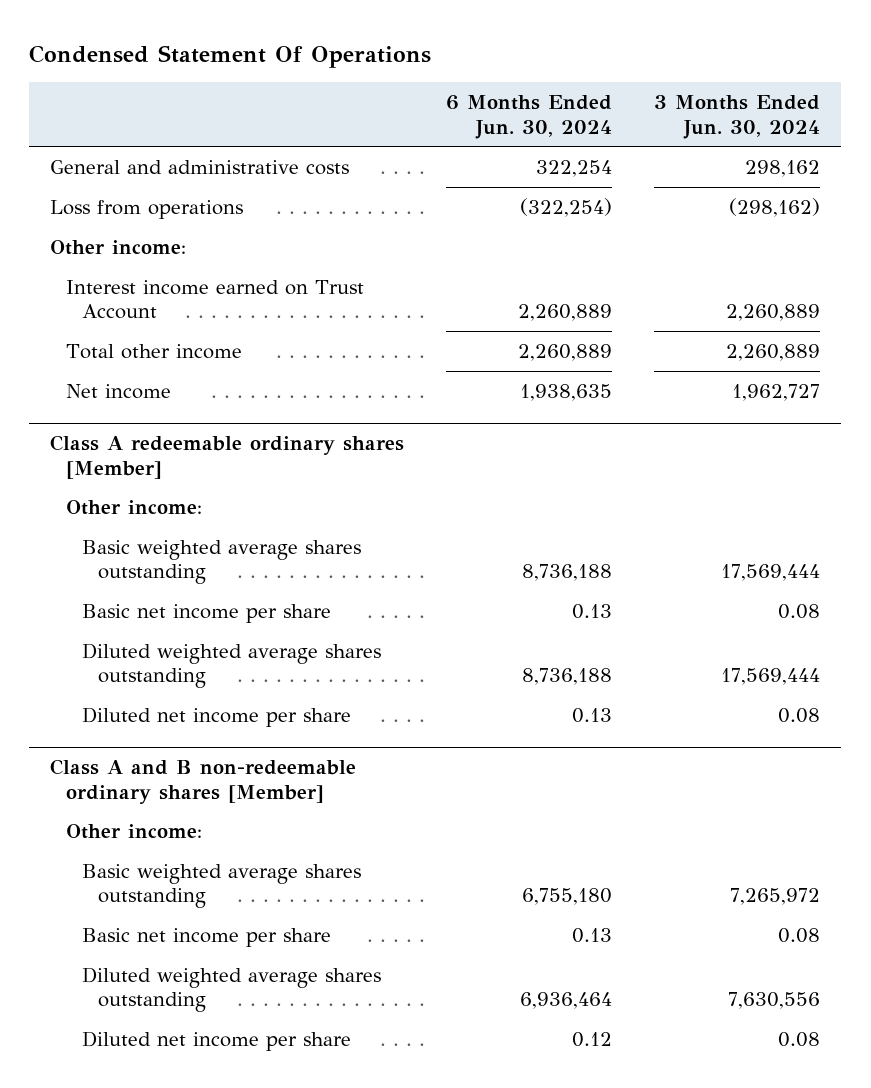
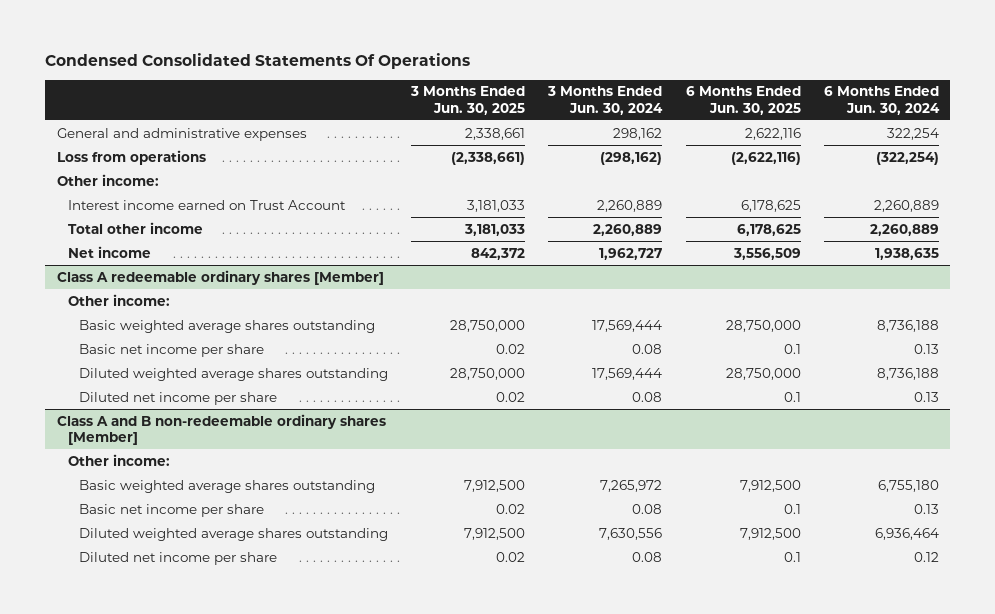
- Condensed Statement Of Operations
+ Condensed Consolidated Statements Of Operations
- | 6 Months Ended Jun. 30, 2024 | 3 Months Ended Jun. 30, 2024
+ | 3 Months Ended Jun. 30, 2025 | 3 Months Ended Jun. 30, 2024 | 6 Months Ended Jun. 30, 2025 | 6 Months Ended Jun. 30, 2024
- General and administrative costs | 322,254 | 298,162
+ General and administrative expenses | 2,338,661 | 298,162 | 2,622,116 | 322,254

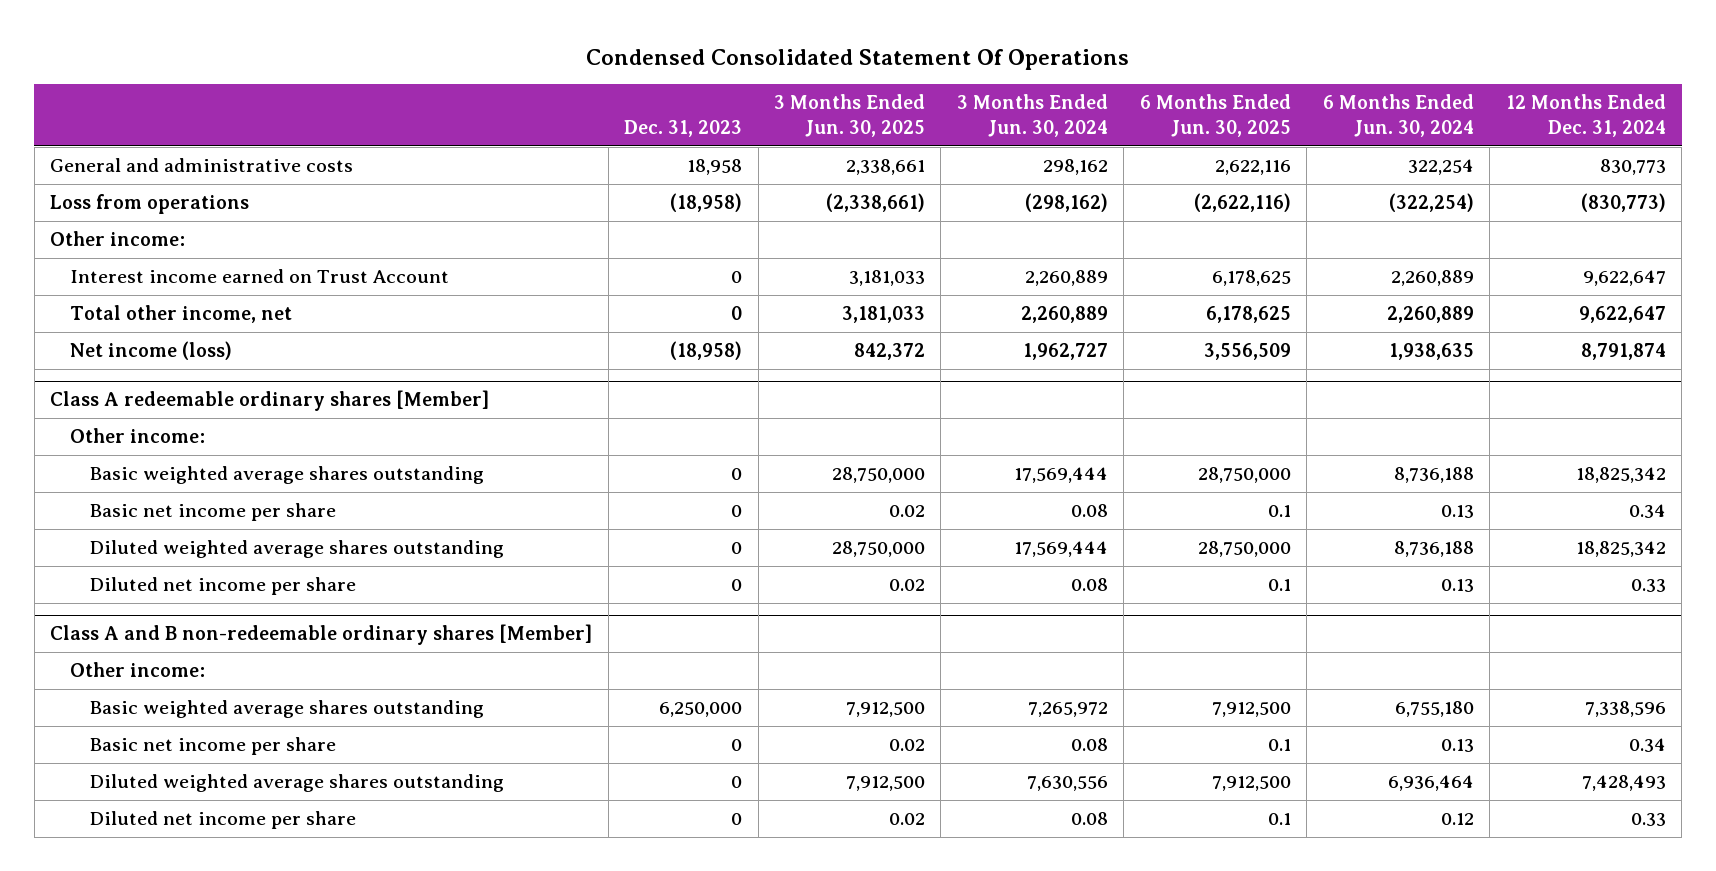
- Condensed Consolidated Statements Of Operations
+ Condensed Consolidated Statement Of Operations
- | 3 Months Ended Jun. 30, 2025 | 3 Months Ended Jun. 30, 2024 | 6 Months Ended Jun. 30, 2025 | 6 Months Ended Jun. 30, 2024
+ | Dec. 31, 2023 | 3 Months Ended Jun. 30, 2025 | 3 Months Ended Jun. 30, 2024 | 6 Months Ended Jun. 30, 2025 | 6 Months Ended Jun. 30, 2024 | 12 Months Ended Dec. 31, 2024
- General and administrative expenses | 2,338,661 | 298,162 | 2,622,116 | 322,254
+ General and administrative costs | 18,958 | 2,338,661 | 298,162 | 2,622,116 | 322,254 | 830,773
- Total other income | 3,181,033 | 2,260,889 | 6,178,625 | 2,260,889
- Net income | 842,372 | 1,962,727 | 3,556,509 | 1,938,635
+ Total other income, net | 0 | 3,181,033 | 2,260,889 | 6,178,625 | 2,260,889 | 9,622,647
+ Net income (loss) | (18,958) | 842,372 | 1,962,727 | 3,556,509 | 1,938,635 | 8,791,874

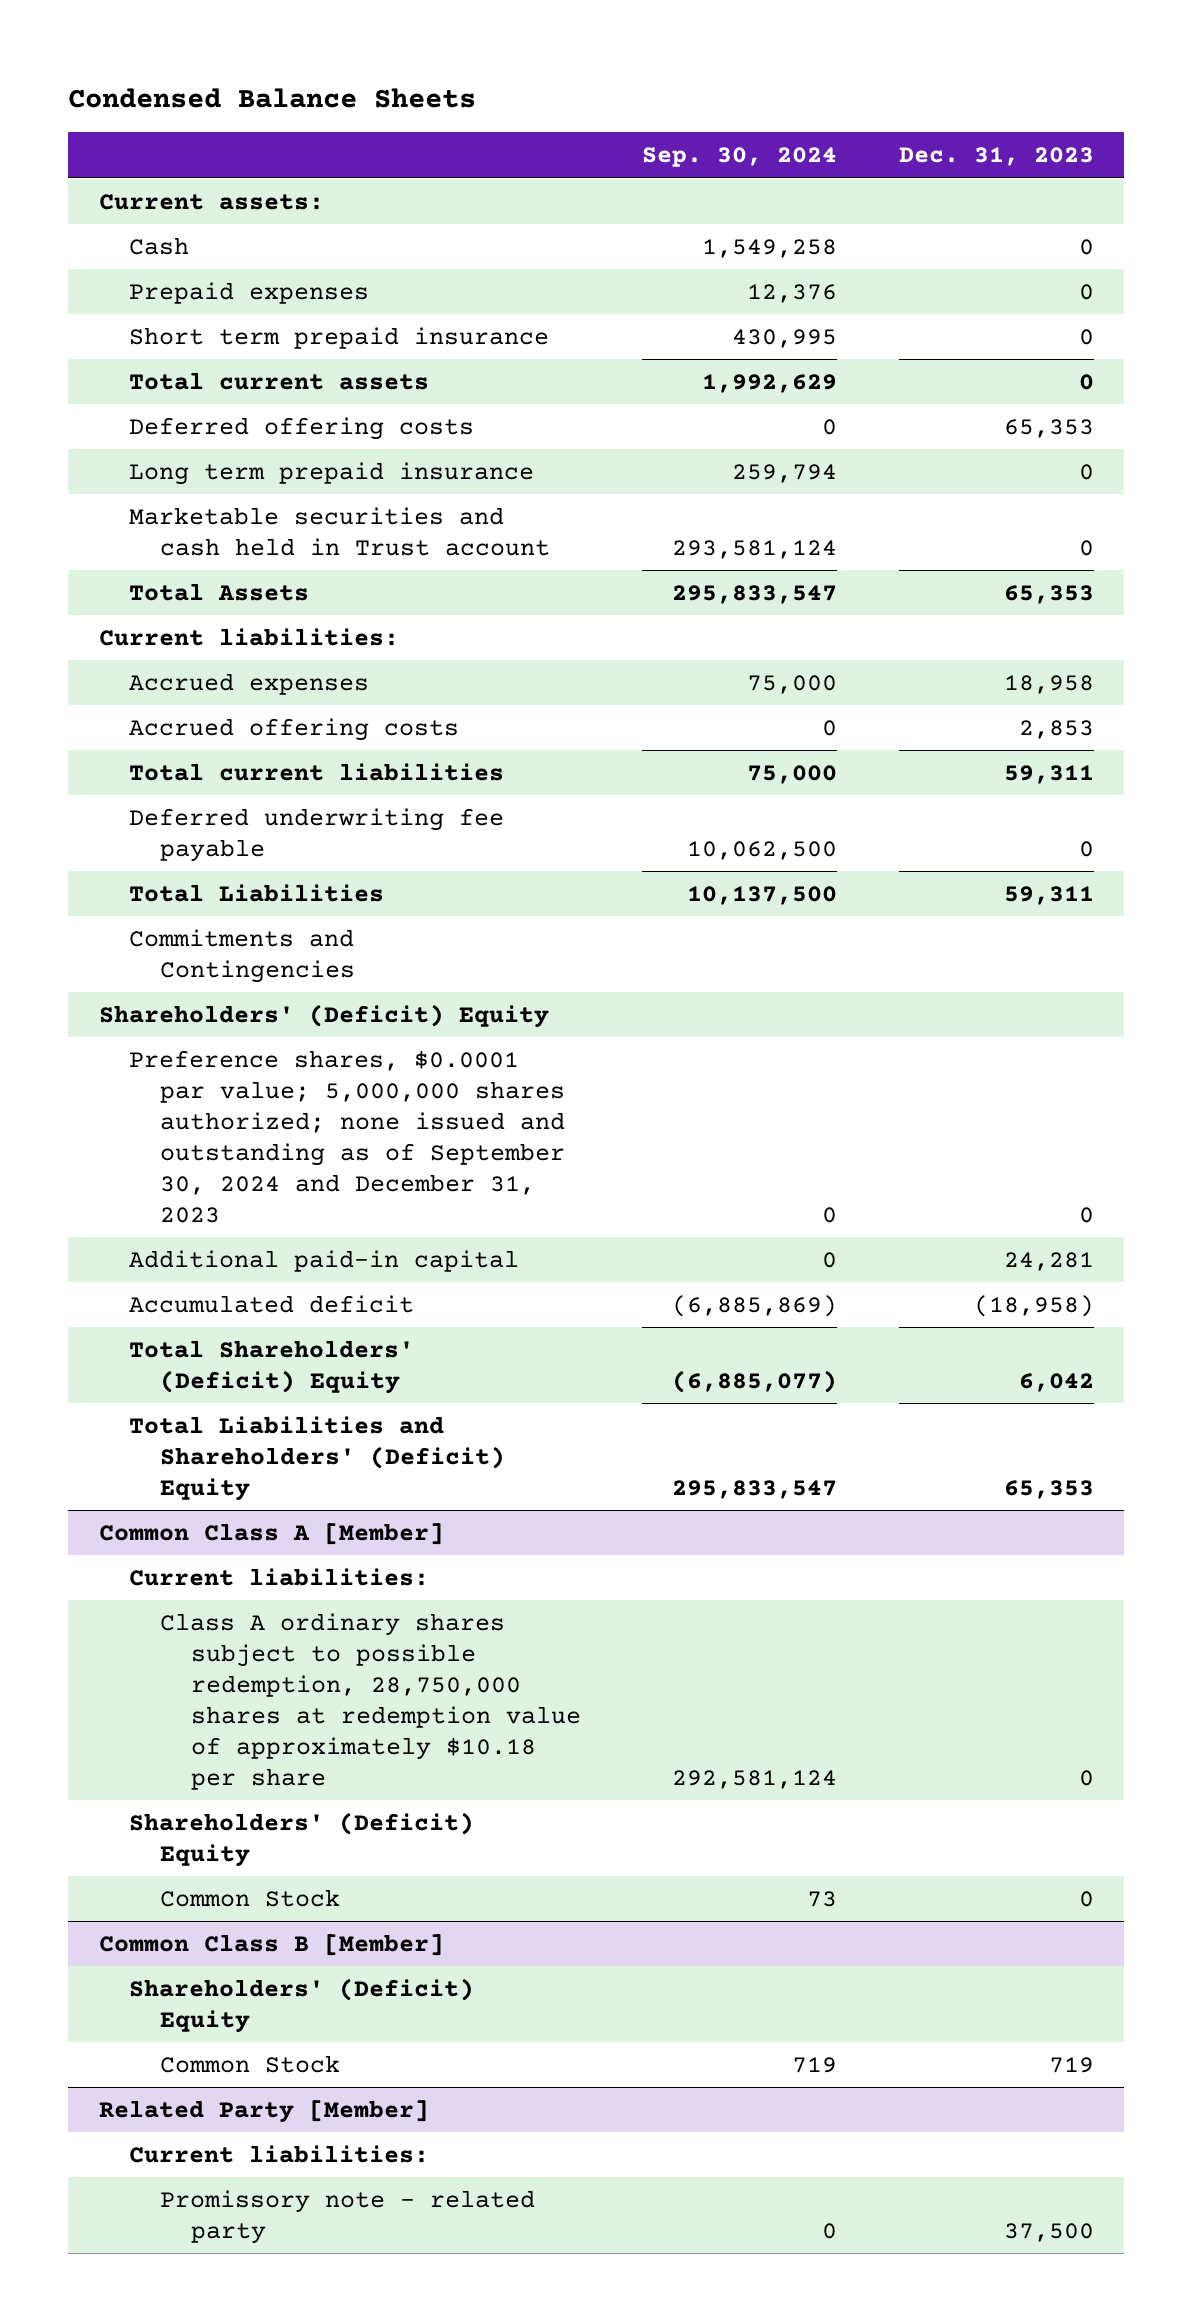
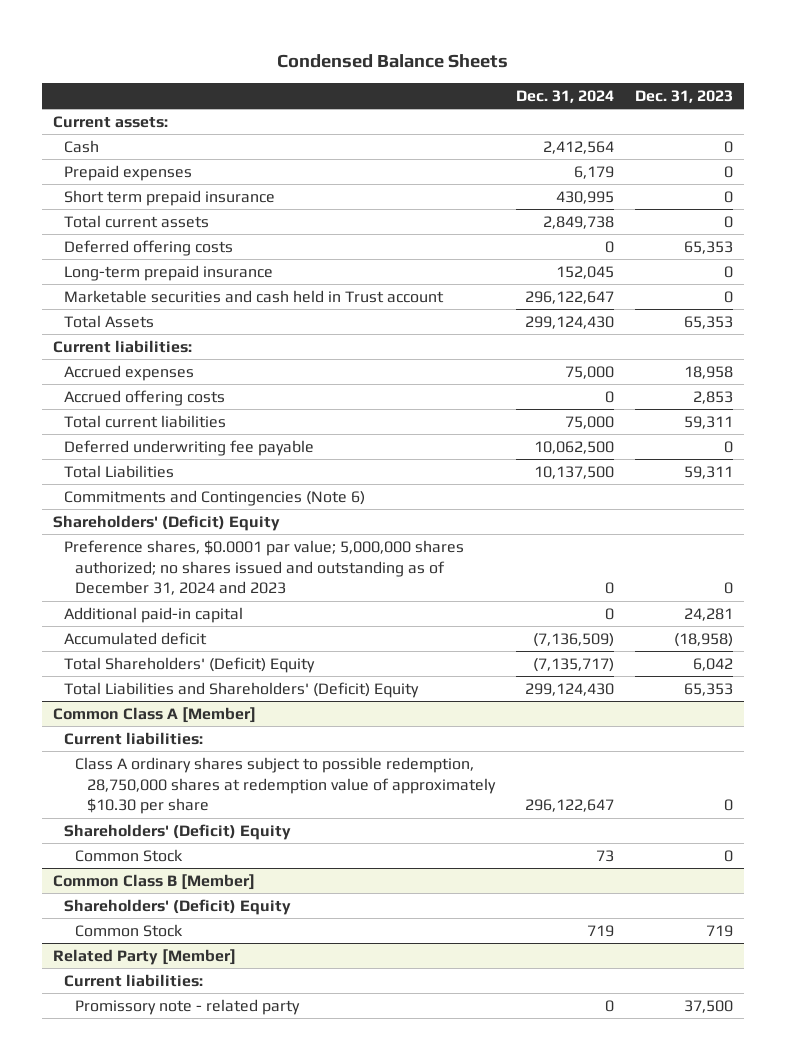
- | Sep. 30, 2024 | Dec. 31, 2023
+ | Dec. 31, 2024 | Dec. 31, 2023
- Long term prepaid insurance | 259,794 | 0
+ Long-term prepaid insurance | 152,045 | 0
- Commitments and Contingencies
+ Commitments and Contingencies (Note 6)
- Preference shares, $0.0001 par value; 5,000,000 shares authorized; none issued and outstanding as of September 30, 2024 and December 31, 2023 | 0 | 0
+ Preference shares, $0.0001 par value; 5,000,000 shares authorized; no shares issued and outstanding as of December 31, 2024 and 2023 | 0 | 0
@ Common Class A [Member]
- Class A ordinary shares subject to possible redemption, 28,750,000 shares at redemption value of approximately $10.18 per share | 292,581,124 | 0
+ Class A ordinary shares subject to possible redemption, 28,750,000 shares at redemption value of approximately $10.30 per share | 296,122,647 | 0

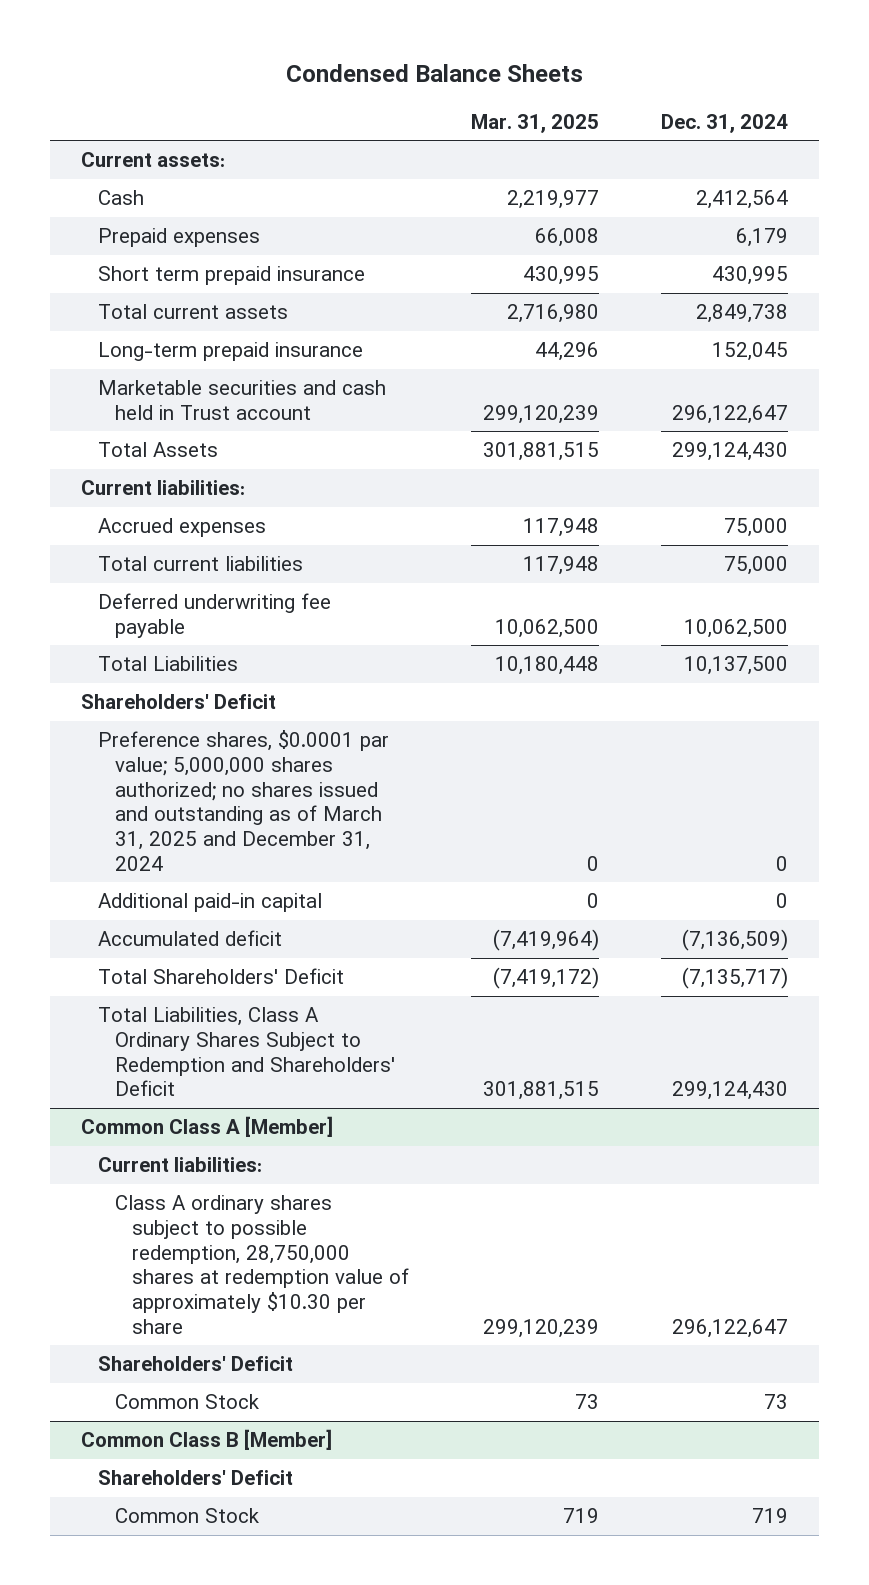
- | Dec. 31, 2024 | Dec. 31, 2023
+ | Mar. 31, 2025 | Dec. 31, 2024
- Deferred offering costs | 0 | 65,353
- Accrued offering costs | 0 | 2,853
- Commitments and Contingencies (Note 6)
- Shareholders' (Deficit) Equity
- Preference shares, $0.0001 par value; 5,000,000 shares authorized; no shares issued and outstanding as of December 31, 2024 and 2023 | 0 | 0
+ Shareholders' Deficit
+ Preference shares, $0.0001 par value; 5,000,000 shares authorized; no shares issued and outstanding as of March 31, 2025 and December 31, 2024 | 0 | 0
- Total Shareholders' (Deficit) Equity | (7,135,717) | 6,042
- Total Liabilities and Shareholders' (Deficit) Equity | 299,124,430 | 65,353
+ Total Shareholders' Deficit | (7,419,172) | (7,135,717)
+ Total Liabilities, Class A Ordinary Shares Subject to Redemption and Shareholders' Deficit | 301,881,515 | 299,124,430
@ Common Class A [Member]
- Shareholders' (Deficit) Equity
+ Shareholders' Deficit
@ Common Class B [Member]
- Shareholders' (Deficit) Equity
+ Shareholders' Deficit
- Related Party [Member]
- Current liabilities:
- Promissory note - related party | 0 | 37,500

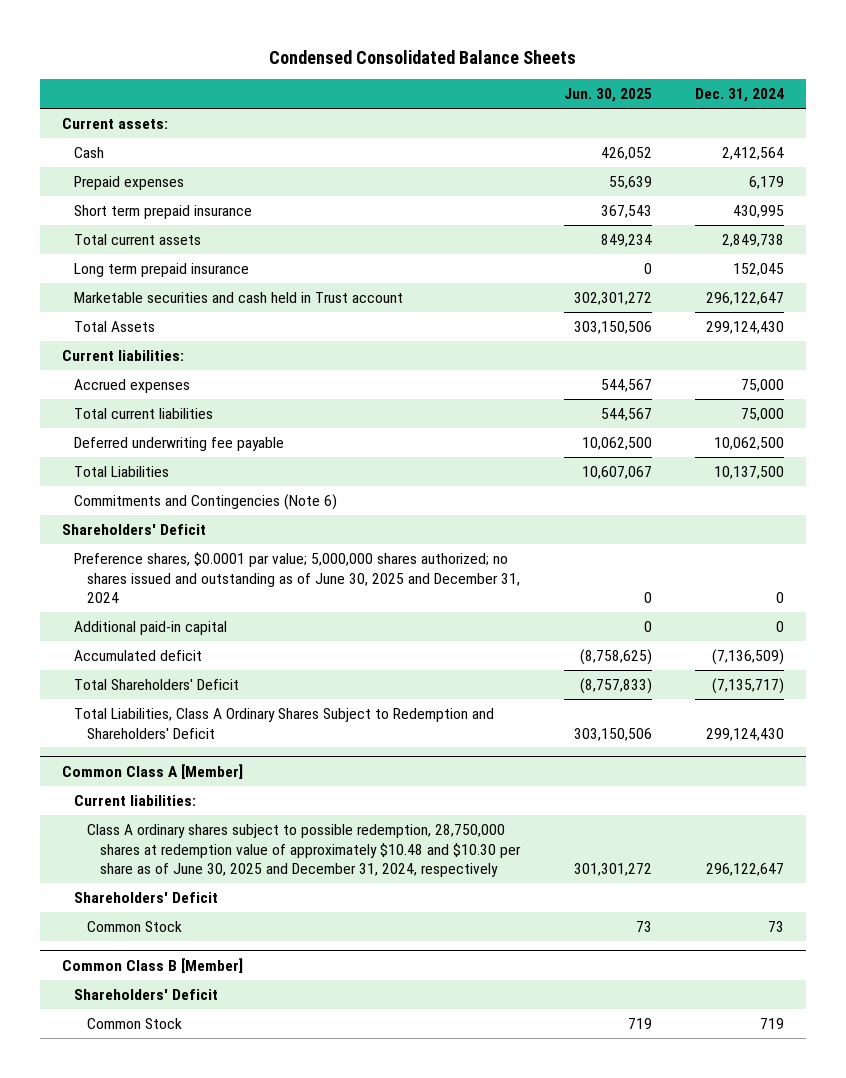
- Condensed Balance Sheets
+ Condensed Consolidated Balance Sheets
- | Mar. 31, 2025 | Dec. 31, 2024
+ | Jun. 30, 2025 | Dec. 31, 2024
- Long-term prepaid insurance | 44,296 | 152,045
+ Long term prepaid insurance | 0 | 152,045
+ Commitments and Contingencies (Note 6)
- Preference shares, $0.0001 par value; 5,000,000 shares authorized; no shares issued and outstanding as of March 31, 2025 and December 31, 2024 | 0 | 0
+ Preference shares, $0.0001 par value; 5,000,000 shares authorized; no shares issued and outstanding as of June 30, 2025 and December 31, 2024 | 0 | 0
@ Common Class A [Member]
- Class A ordinary shares subject to possible redemption, 28,750,000 shares at redemption value of approximately $10.30 per share | 299,120,239 | 296,122,647
+ Class A ordinary shares subject to possible redemption, 28,750,000 shares at redemption value of approximately $10.48 and $10.30 per share as of June 30, 2025 and December 31, 2024, respectively | 301,301,272 | 296,122,647

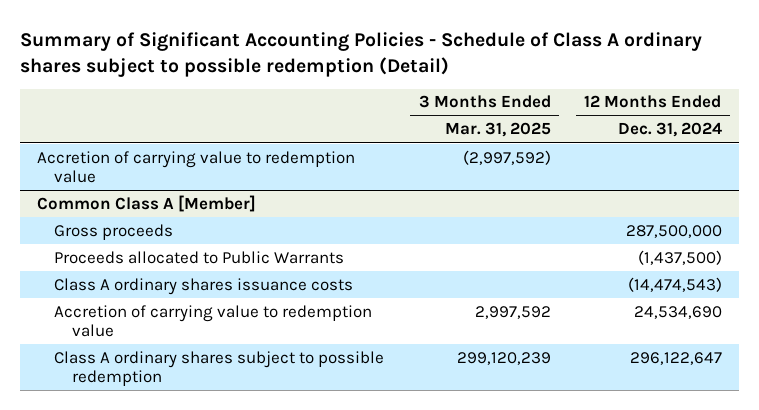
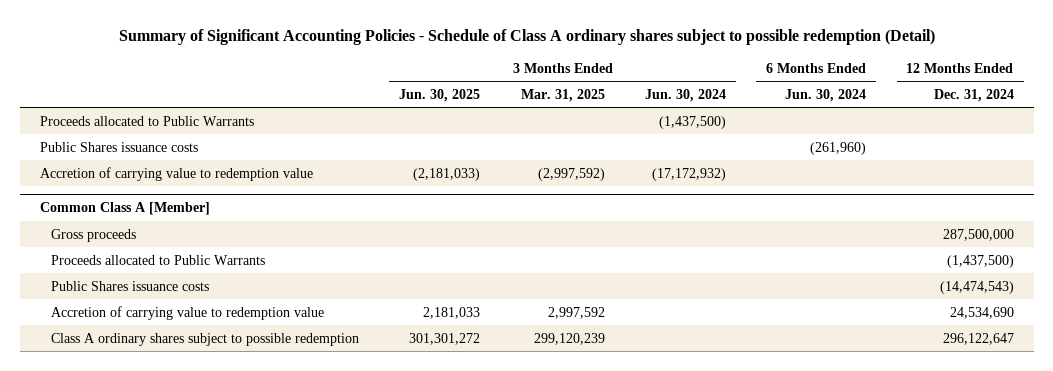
- | 3 Months Ended Mar. 31, 2025 | 12 Months Ended Dec. 31, 2024
+ | 3 Months Ended Jun. 30, 2025 | 3 Months Ended Mar. 31, 2025 | 3 Months Ended Jun. 30, 2024 | 6 Months Ended Jun. 30, 2024 | 12 Months Ended Dec. 31, 2024
+ Proceeds allocated to Public Warrants | | | (1,437,500) | |
+ Public Shares issuance costs | | | | (261,960) |
@ Common Class A [Member]
- Class A ordinary shares issuance costs | | (14,474,543)
+ Public Shares issuance costs | | | | | (14,474,543)

